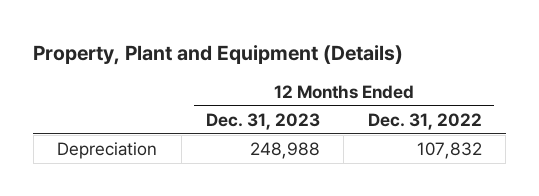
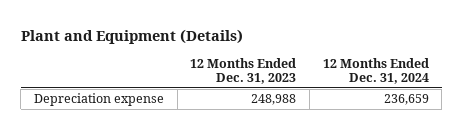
- Property, Plant and Equipment (Details)
+ Plant and Equipment (Details)
- | 12 Months Ended Dec. 31, 2023 | 12 Months Ended Dec. 31, 2022
+ | 12 Months Ended Dec. 31, 2023 | 12 Months Ended Dec. 31, 2024
- Depreciation | 248,988 | 107,832
+ Depreciation expense | 248,988 | 236,659

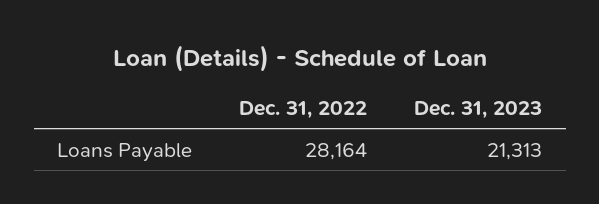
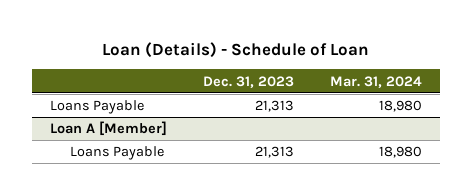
- | Dec. 31, 2022 | Dec. 31, 2023
+ | Dec. 31, 2023 | Mar. 31, 2024
+ Loan A [Member]
+ Loans Payable | 21,313 | 18,980

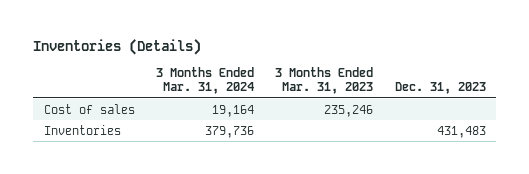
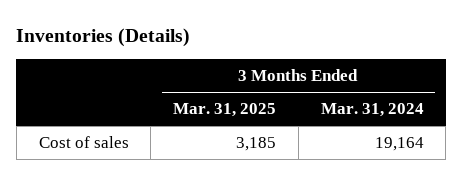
- | 3 Months Ended Mar. 31, 2024 | 3 Months Ended Mar. 31, 2023 | Dec. 31, 2023
+ | 3 Months Ended Mar. 31, 2025 | 3 Months Ended Mar. 31, 2024
- Inventories | 379,736 | | 431,483

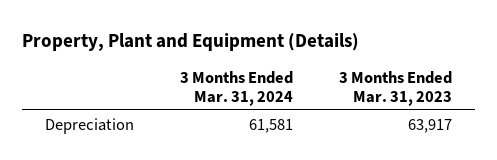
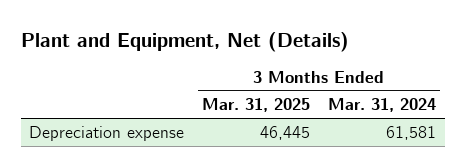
- Property, Plant and Equipment (Details)
+ Plant and Equipment, Net (Details)
- | 3 Months Ended Mar. 31, 2024 | 3 Months Ended Mar. 31, 2023
+ | 3 Months Ended Mar. 31, 2025 | 3 Months Ended Mar. 31, 2024
- Depreciation | 61,581 | 63,917
+ Depreciation expense | 46,445 | 61,581

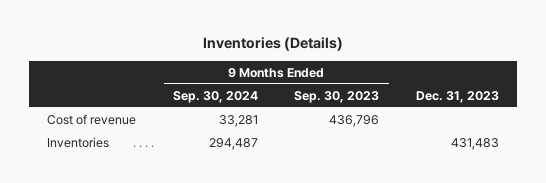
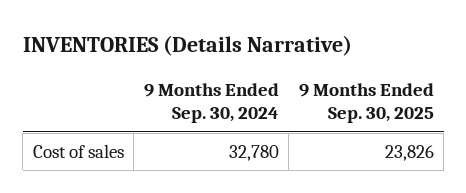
- Inventories (Details)
+ INVENTORIES (Details Narrative)
- | 9 Months Ended Sep. 30, 2024 | 9 Months Ended Sep. 30, 2023 | Dec. 31, 2023
+ | 9 Months Ended Sep. 30, 2024 | 9 Months Ended Sep. 30, 2025
- Cost of revenue | 33,281 | 436,796 |
- Inventories | 294,487 | | 431,483
+ Cost of sales | 32,780 | 23,826

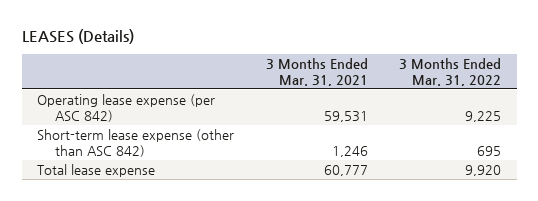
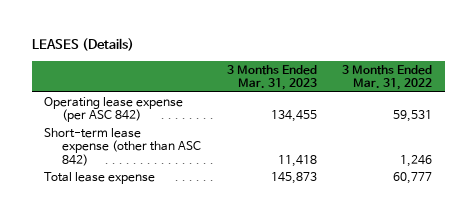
- | 3 Months Ended Mar. 31, 2021 | 3 Months Ended Mar. 31, 2022
+ | 3 Months Ended Mar. 31, 2023 | 3 Months Ended Mar. 31, 2022
- Operating lease expense (per ASC 842) | 59,531 | 9,225
- Short-term lease expense (other than ASC 842) | 1,246 | 695
- Total lease expense | 60,777 | 9,920
+ Operating lease expense (per ASC 842) | 134,455 | 59,531
+ Short-term lease expense (other than ASC 842) | 11,418 | 1,246
+ Total lease expense | 145,873 | 60,777

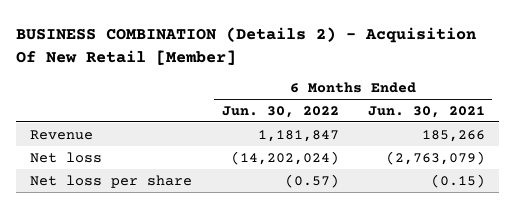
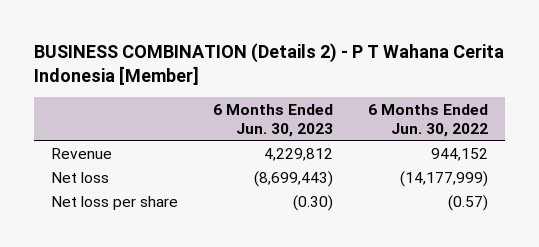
- BUSINESS COMBINATION (Details 2) - Acquisition Of New Retail [Member]
+ BUSINESS COMBINATION (Details 2) - P T Wahana Cerita Indonesia [Member]
- | 6 Months Ended Jun. 30, 2022 | 6 Months Ended Jun. 30, 2021
+ | 6 Months Ended Jun. 30, 2023 | 6 Months Ended Jun. 30, 2022
- Revenue | 1,181,847 | 185,266
- Net loss | (14,202,024) | (2,763,079)
+ Revenue | 4,229,812 | 944,152
+ Net loss | (8,699,443) | (14,177,999)

